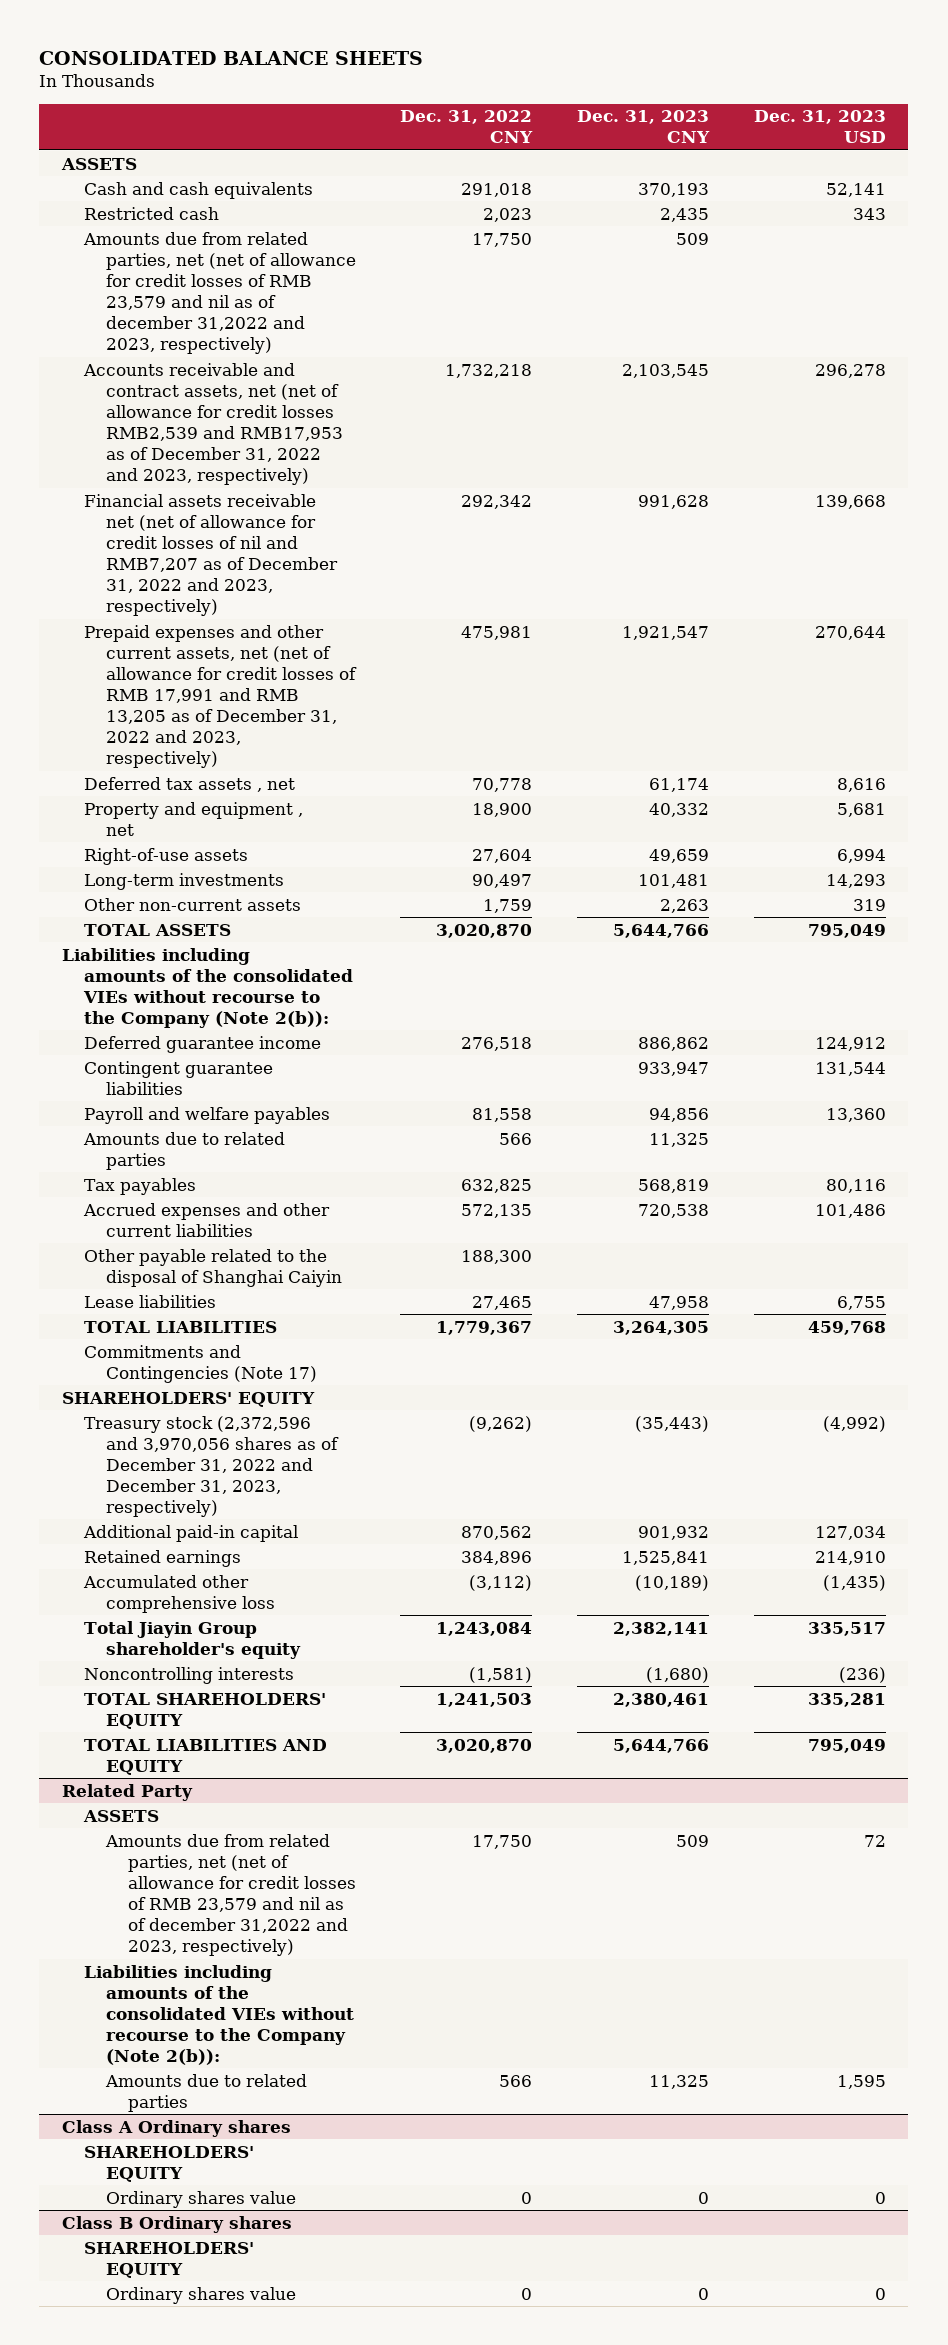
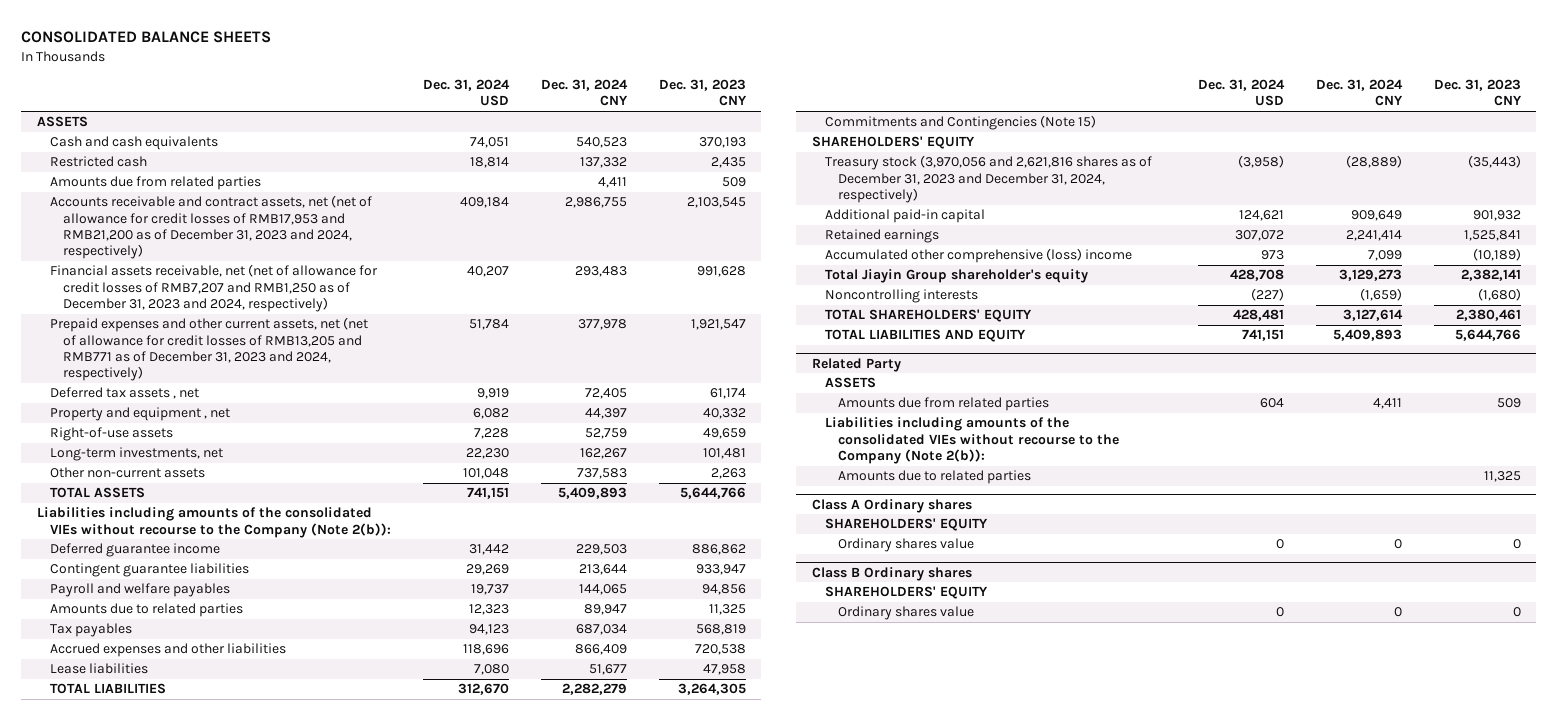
- | Dec. 31, 2022 CNY | Dec. 31, 2023 CNY | Dec. 31, 2023 USD
+ | Dec. 31, 2024 USD | Dec. 31, 2024 CNY | Dec. 31, 2023 CNY
- Amounts due from related parties, net (net of allowance for credit losses of RMB 23,579 and nil as of december 31,2022 and 2023, respectively) | 17,750 | 509 |
- Accounts receivable and contract assets, net (net of allowance for credit losses RMB2,539 and RMB17,953 as of December 31, 2022 and 2023, respectively) | 1,732,218 | 2,103,545 | 296,278
- Financial assets receivable net (net of allowance for credit losses of nil and RMB7,207 as of December 31, 2022 and 2023, respectively) | 292,342 | 991,628 | 139,668
- Prepaid expenses and other current assets, net (net of allowance for credit losses of RMB 17,991 and RMB 13,205 as of December 31, 2022 and 2023, respectively) | 475,981 | 1,921,547 | 270,644
+ Amounts due from related parties | | 4,411 | 509
+ Accounts receivable and contract assets, net (net of allowance for credit losses of RMB17,953 and RMB21,200 as of December 31, 2023 and 2024, respectively) | 409,184 | 2,986,755 | 2,103,545
+ Financial assets receivable, net (net of allowance for credit losses of RMB7,207 and RMB1,250 as of December 31, 2023 and 2024, respectively) | 40,207 | 293,483 | 991,628
+ Prepaid expenses and other current assets, net (net of allowance for credit losses of RMB13,205 and RMB771 as of December 31, 2023 and 2024, respectively) | 51,784 | 377,978 | 1,921,547
- Long-term investments | 90,497 | 101,481 | 14,293
+ Long-term investments, net | 22,230 | 162,267 | 101,481
- Accrued expenses and other current liabilities | 572,135 | 720,538 | 101,486
- Other payable related to the disposal of Shanghai Caiyin | 188,300 | |
+ Accrued expenses and other liabilities | 118,696 | 866,409 | 720,538
- Commitments and Contingencies (Note 17)
+ Commitments and Contingencies (Note 15)
- Treasury stock (2,372,596 and 3,970,056 shares as of December 31, 2022 and December 31, 2023, respectively) | (9,262) | (35,443) | (4,992)
+ Treasury stock (3,970,056 and 2,621,816 shares as of December 31, 2023 and December 31, 2024, respectively) | (3,958) | (28,889) | (35,443)
- Accumulated other comprehensive loss | (3,112) | (10,189) | (1,435)
+ Accumulated other comprehensive (loss) income | 973 | 7,099 | (10,189)
@ Related Party
- Amounts due from related parties, net (net of allowance for credit losses of RMB 23,579 and nil as of december 31,2022 and 2023, respectively) | 17,750 | 509 | 72
+ Amounts due from related parties | 604 | 4,411 | 509

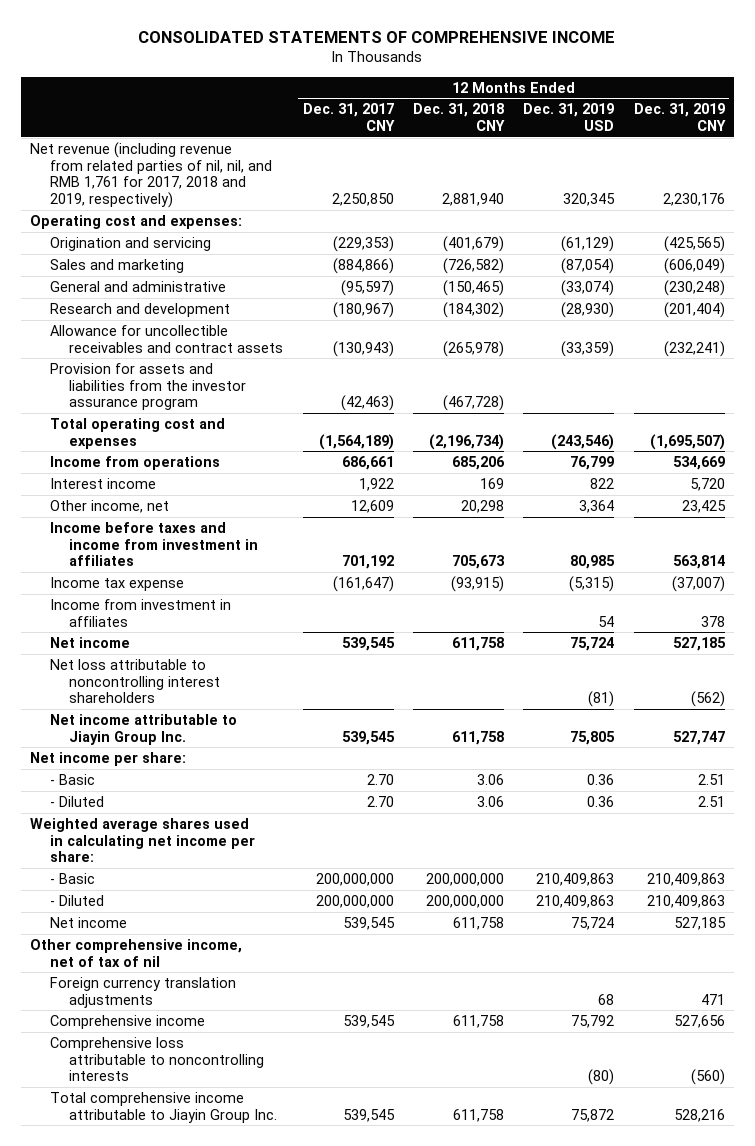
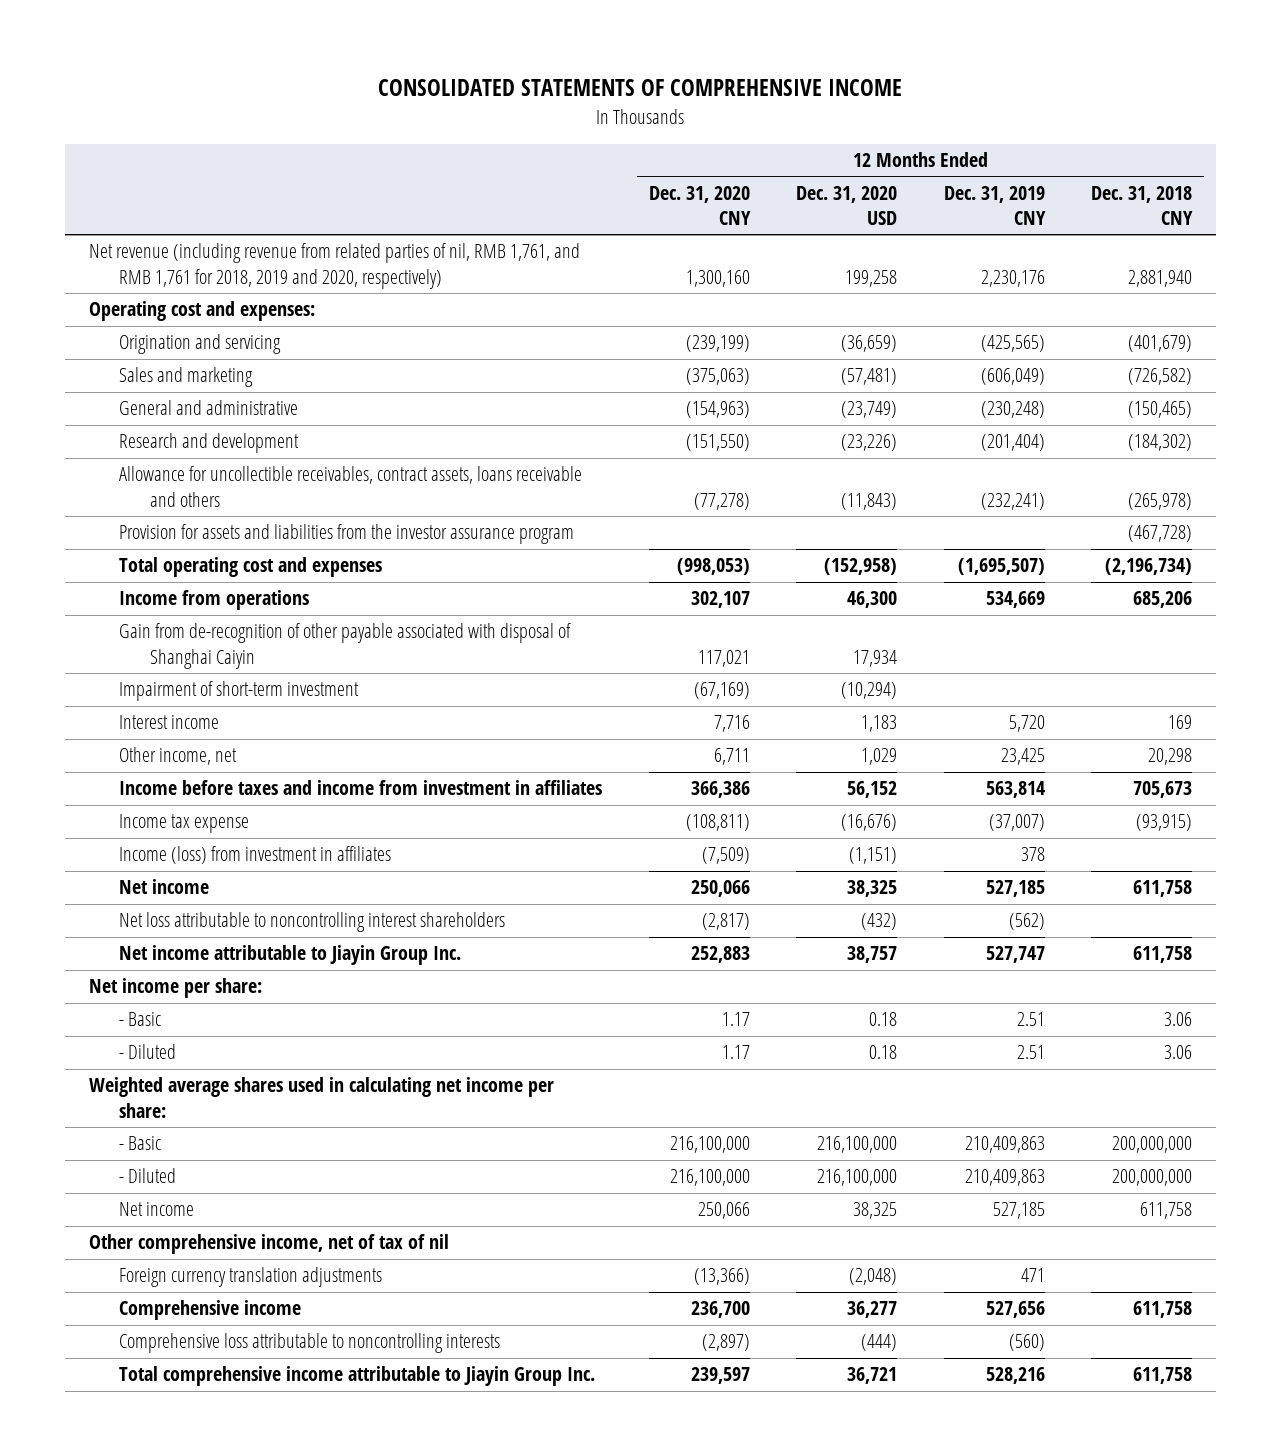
- | 12 Months Ended Dec. 31, 2017 CNY | 12 Months Ended Dec. 31, 2018 CNY | 12 Months Ended Dec. 31, 2019 USD | 12 Months Ended Dec. 31, 2019 CNY
+ | 12 Months Ended Dec. 31, 2020 CNY | 12 Months Ended Dec. 31, 2020 USD | 12 Months Ended Dec. 31, 2019 CNY | 12 Months Ended Dec. 31, 2018 CNY
- Net revenue (including revenue from related parties of nil, nil, and RMB 1,761 for 2017, 2018 and 2019, respectively) | 2,250,850 | 2,881,940 | 320,345 | 2,230,176
+ Net revenue (including revenue from related parties of nil, RMB 1,761, and RMB 1,761 for 2018, 2019 and 2020, respectively) | 1,300,160 | 199,258 | 2,230,176 | 2,881,940
- Allowance for uncollectible receivables and contract assets | (130,943) | (265,978) | (33,359) | (232,241)
+ Allowance for uncollectible receivables, contract assets, loans receivable and others | (77,278) | (11,843) | (232,241) | (265,978)
+ Gain from de-recognition of other payable associated with disposal of Shanghai Caiyin | 117,021 | 17,934 | |
+ Impairment of short-term investment | (67,169) | (10,294) | |
- Income from investment in affiliates | | | 54 | 378
+ Income (loss) from investment in affiliates | (7,509) | (1,151) | 378 |

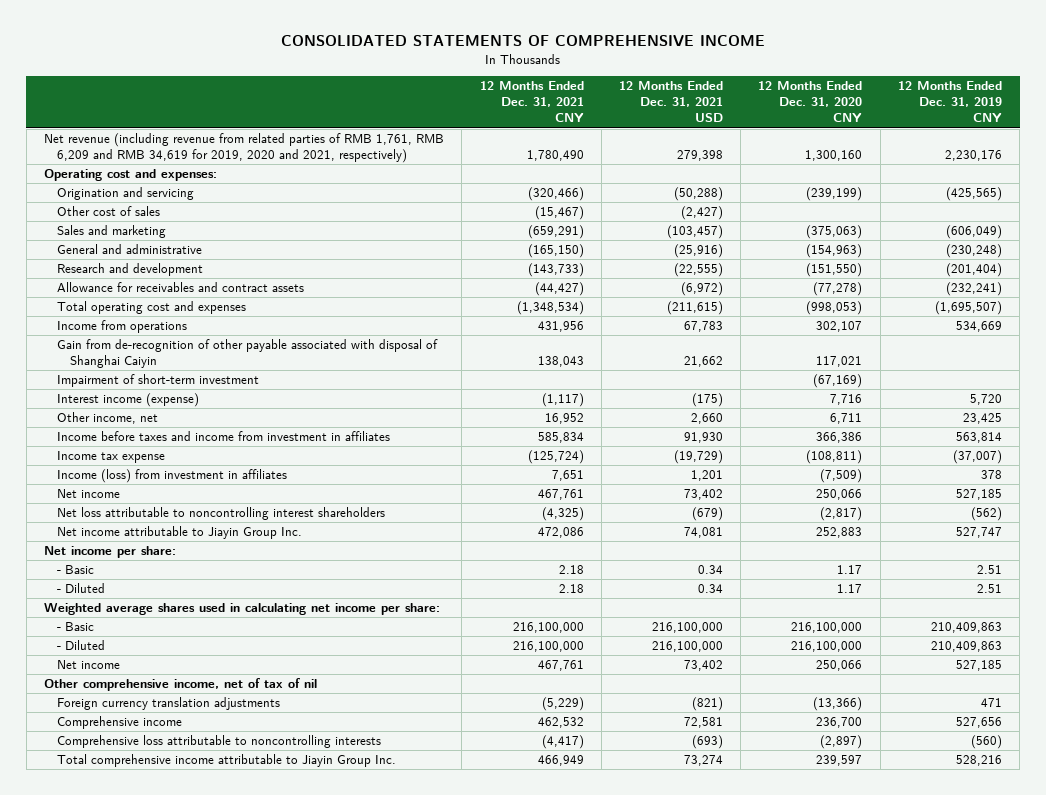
- | 12 Months Ended Dec. 31, 2020 CNY | 12 Months Ended Dec. 31, 2020 USD | 12 Months Ended Dec. 31, 2019 CNY | 12 Months Ended Dec. 31, 2018 CNY
+ | 12 Months Ended Dec. 31, 2021 CNY | 12 Months Ended Dec. 31, 2021 USD | 12 Months Ended Dec. 31, 2020 CNY | 12 Months Ended Dec. 31, 2019 CNY
- Net revenue (including revenue from related parties of nil, RMB 1,761, and RMB 1,761 for 2018, 2019 and 2020, respectively) | 1,300,160 | 199,258 | 2,230,176 | 2,881,940
+ Net revenue (including revenue from related parties of RMB 1,761, RMB 6,209 and RMB 34,619 for 2019, 2020 and 2021, respectively) | 1,780,490 | 279,398 | 1,300,160 | 2,230,176
+ Other cost of sales | (15,467) | (2,427) | |
- Allowance for uncollectible receivables, contract assets, loans receivable and others | (77,278) | (11,843) | (232,241) | (265,978)
- Provision for assets and liabilities from the investor assurance program | | | | (467,728)
+ Allowance for receivables and contract assets | (44,427) | (6,972) | (77,278) | (232,241)
- Interest income | 7,716 | 1,183 | 5,720 | 169
+ Interest income (expense) | (1,117) | (175) | 7,716 | 5,720

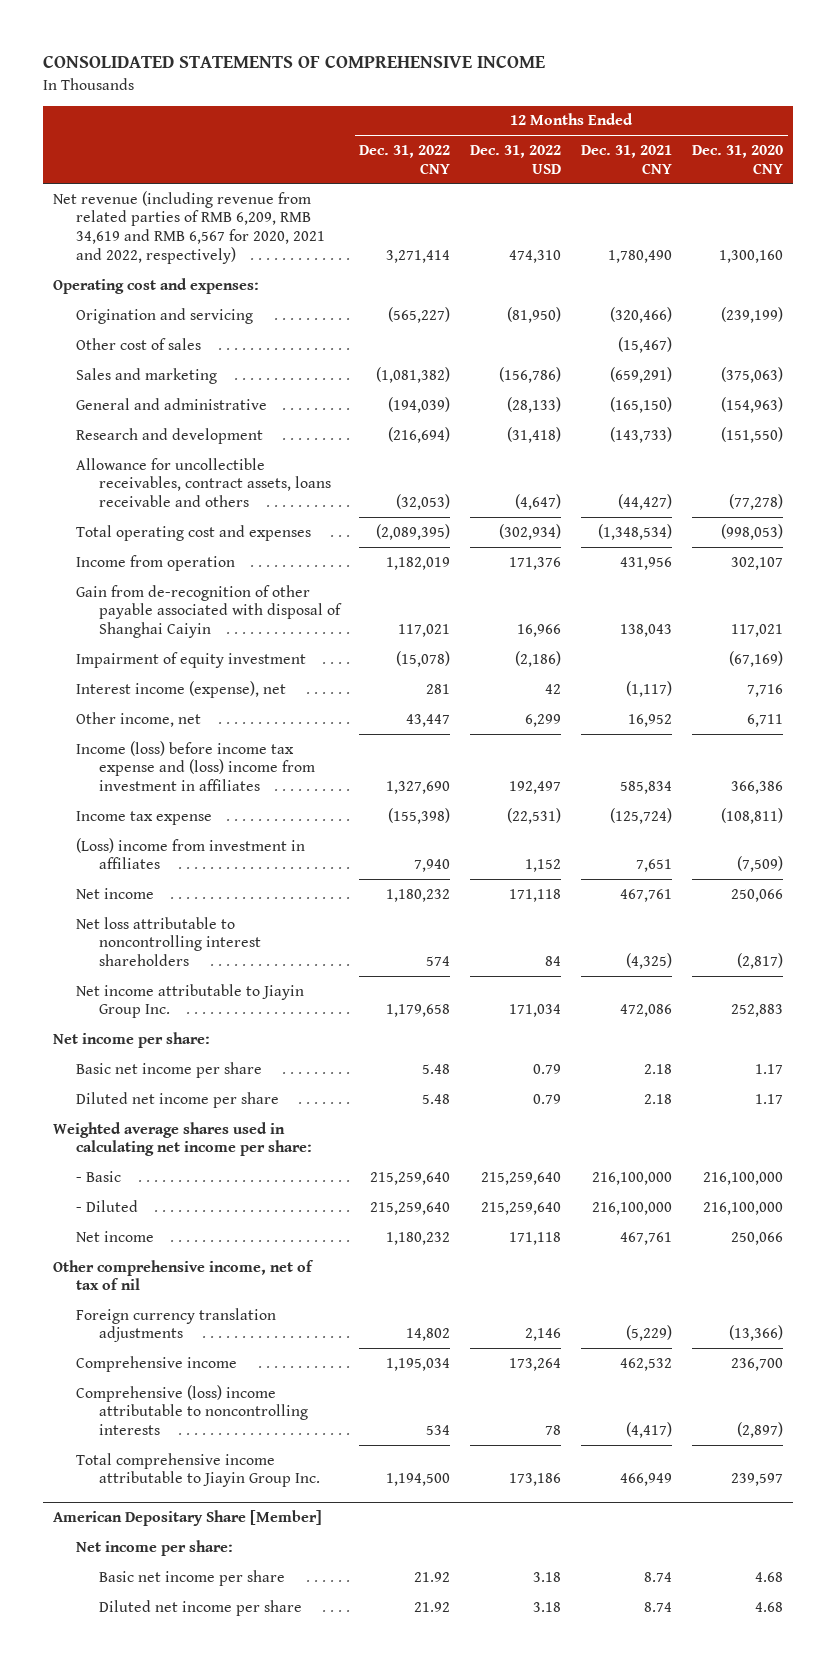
- | 12 Months Ended Dec. 31, 2021 CNY | 12 Months Ended Dec. 31, 2021 USD | 12 Months Ended Dec. 31, 2020 CNY | 12 Months Ended Dec. 31, 2019 CNY
+ | 12 Months Ended Dec. 31, 2022 CNY | 12 Months Ended Dec. 31, 2022 USD | 12 Months Ended Dec. 31, 2021 CNY | 12 Months Ended Dec. 31, 2020 CNY
- Net revenue (including revenue from related parties of RMB 1,761, RMB 6,209 and RMB 34,619 for 2019, 2020 and 2021, respectively) | 1,780,490 | 279,398 | 1,300,160 | 2,230,176
+ Net revenue (including revenue from related parties of RMB 6,209, RMB 34,619 and RMB 6,567 for 2020, 2021 and 2022, respectively) | 3,271,414 | 474,310 | 1,780,490 | 1,300,160
- Allowance for receivables and contract assets | (44,427) | (6,972) | (77,278) | (232,241)
+ Allowance for uncollectible receivables, contract assets, loans receivable and others | (32,053) | (4,647) | (44,427) | (77,278)
- Income from operations | 431,956 | 67,783 | 302,107 | 534,669
+ Income from operation | 1,182,019 | 171,376 | 431,956 | 302,107
- Impairment of short-term investment | | | (67,169) |
- Interest income (expense) | (1,117) | (175) | 7,716 | 5,720
+ Impairment of equity investment | (15,078) | (2,186) | | (67,169)
+ Interest income (expense), net | 281 | 42 | (1,117) | 7,716
- Income before taxes and income from investment in affiliates | 585,834 | 91,930 | 366,386 | 563,814
+ Income (loss) before income tax expense and (loss) income from investment in affiliates | 1,327,690 | 192,497 | 585,834 | 366,386
- Income (loss) from investment in affiliates | 7,651 | 1,201 | (7,509) | 378
+ (Loss) income from investment in affiliates | 7,940 | 1,152 | 7,651 | (7,509)
- - Basic | 2.18 | 0.34 | 1.17 | 2.51
- - Diluted | 2.18 | 0.34 | 1.17 | 2.51
+ Basic net income per share | 5.48 | 0.79 | 2.18 | 1.17
+ Diluted net income per share | 5.48 | 0.79 | 2.18 | 1.17
- Comprehensive loss attributable to noncontrolling interests | (4,417) | (693) | (2,897) | (560)
+ Comprehensive (loss) income attributable to noncontrolling interests | 534 | 78 | (4,417) | (2,897)
+ American Depositary Share [Member]
+ Net income per share:
+ Basic net income per share | 21.92 | 3.18 | 8.74 | 4.68
+ Diluted net income per share | 21.92 | 3.18 | 8.74 | 4.68

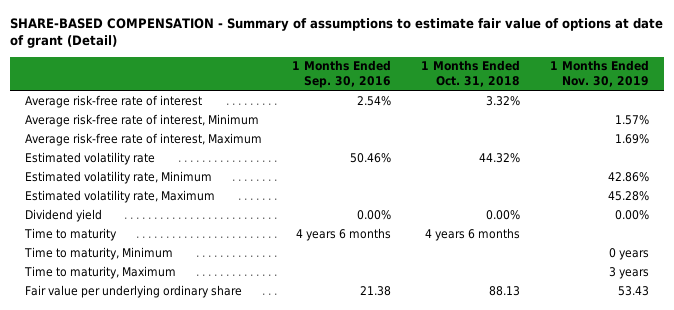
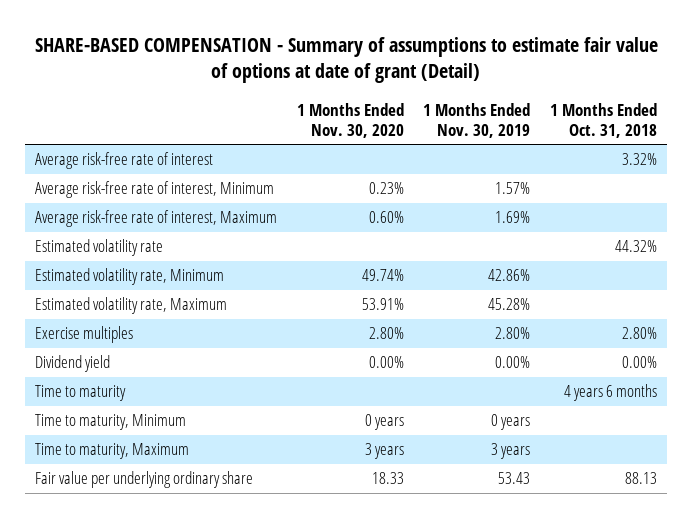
- | 1 Months Ended Sep. 30, 2016 | 1 Months Ended Oct. 31, 2018 | 1 Months Ended Nov. 30, 2019
+ | 1 Months Ended Nov. 30, 2020 | 1 Months Ended Nov. 30, 2019 | 1 Months Ended Oct. 31, 2018
+ Exercise multiples | 2.80% | 2.80% | 2.80%

